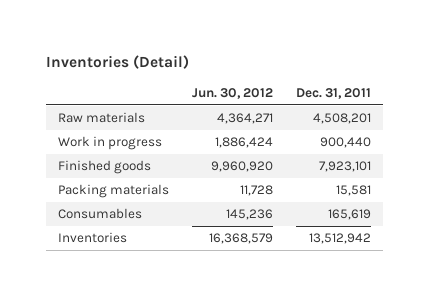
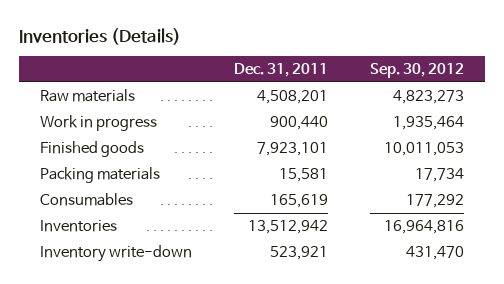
- Inventories (Detail)
+ Inventories (Details)
- | Jun. 30, 2012 | Dec. 31, 2011
+ | Dec. 31, 2011 | Sep. 30, 2012
+ Inventory write-down | 523,921 | 431,470

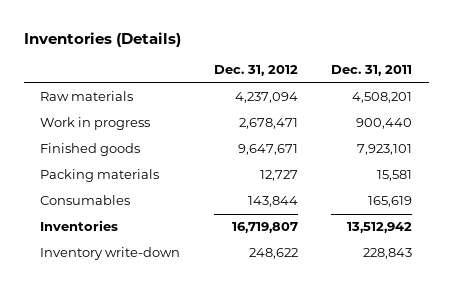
- | Dec. 31, 2011 | Sep. 30, 2012
+ | Dec. 31, 2012 | Dec. 31, 2011
- Inventory write-down | 523,921 | 431,470
+ Inventory write-down | 248,622 | 228,843

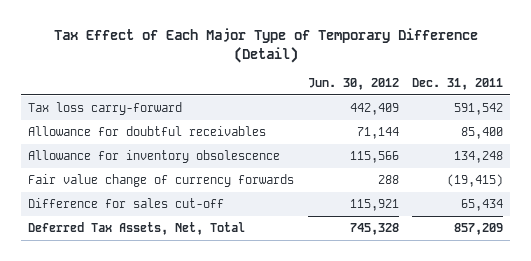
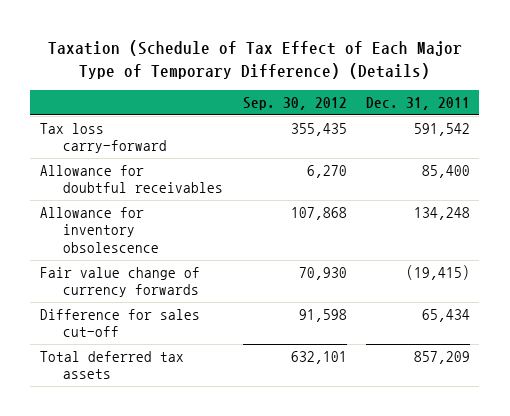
- Tax Effect of Each Major Type of Temporary Difference (Detail)
+ Taxation (Schedule of Tax Effect of Each Major Type of Temporary Difference) (Details)
- | Jun. 30, 2012 | Dec. 31, 2011
+ | Sep. 30, 2012 | Dec. 31, 2011
- Deferred Tax Assets, Net, Total | 745,328 | 857,209
+ Total deferred tax assets | 632,101 | 857,209

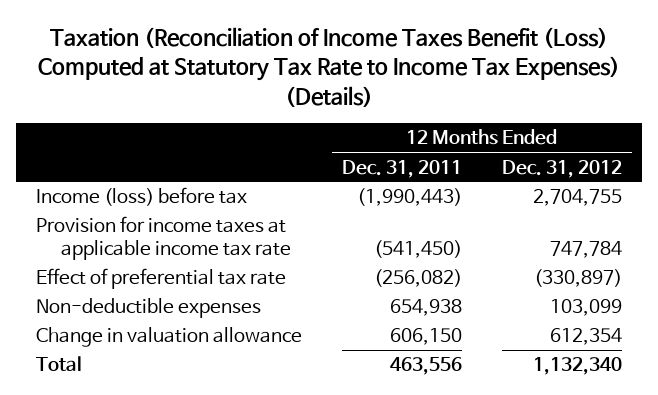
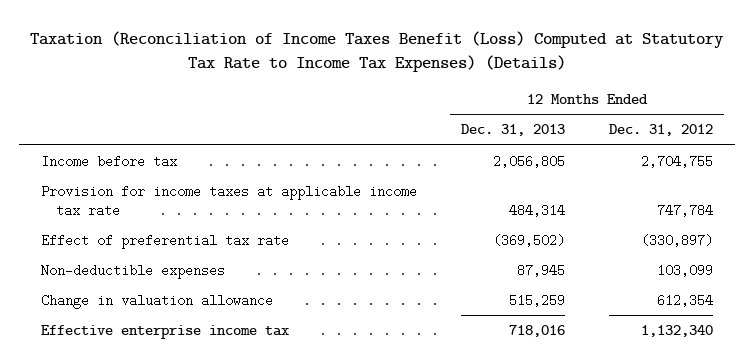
- | 12 Months Ended Dec. 31, 2011 | 12 Months Ended Dec. 31, 2012
+ | 12 Months Ended Dec. 31, 2013 | 12 Months Ended Dec. 31, 2012
- Income (loss) before tax | (1,990,443) | 2,704,755
+ Income before tax | 2,056,805 | 2,704,755
- Total | 463,556 | 1,132,340
+ Effective enterprise income tax | 718,016 | 1,132,340

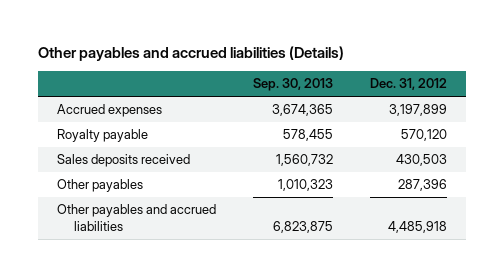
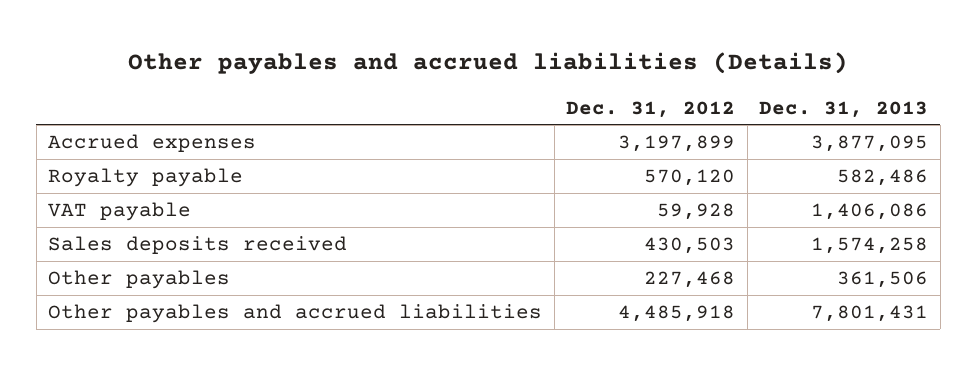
- | Sep. 30, 2013 | Dec. 31, 2012
+ | Dec. 31, 2012 | Dec. 31, 2013
+ VAT payable | 59,928 | 1,406,086
- Other payables | 1,010,323 | 287,396
+ Other payables | 227,468 | 361,506

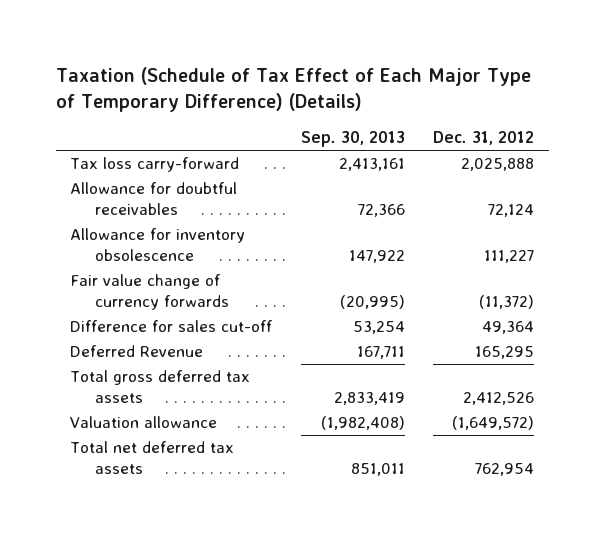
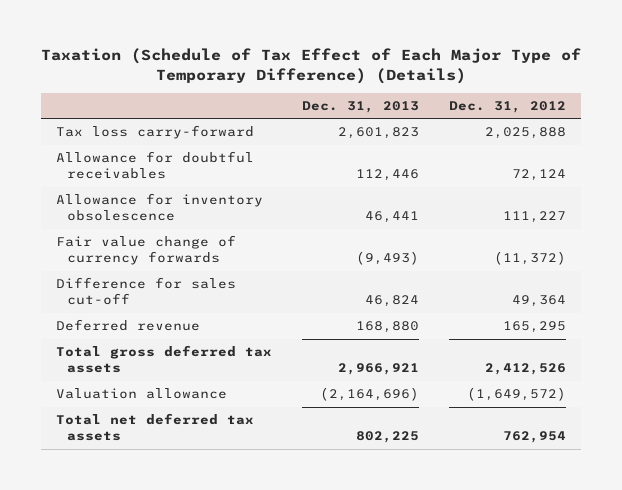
- | Sep. 30, 2013 | Dec. 31, 2012
+ | Dec. 31, 2013 | Dec. 31, 2012
- Deferred Revenue | 167,711 | 165,295
+ Deferred revenue | 168,880 | 165,295

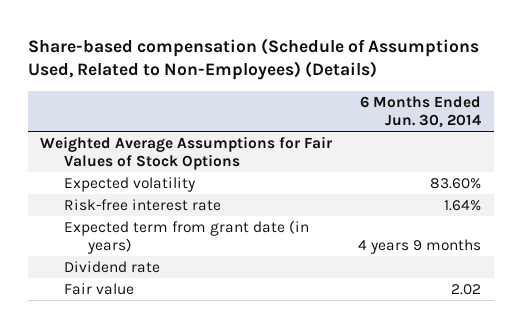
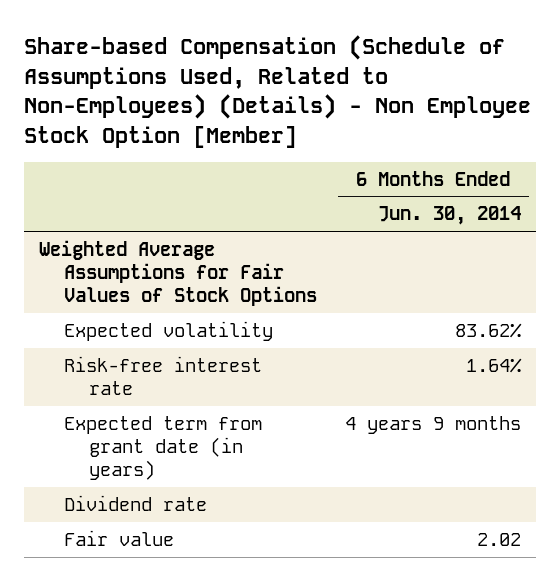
- Share-based compensation (Schedule of Assumptions Used, Related to Non-Employees) (Details)
+ Share-based Compensation (Schedule of Assumptions Used, Related to Non-Employees) (Details) - Non Employee Stock Option [Member]
- Expected volatility | 83.60%
+ Expected volatility | 83.62%

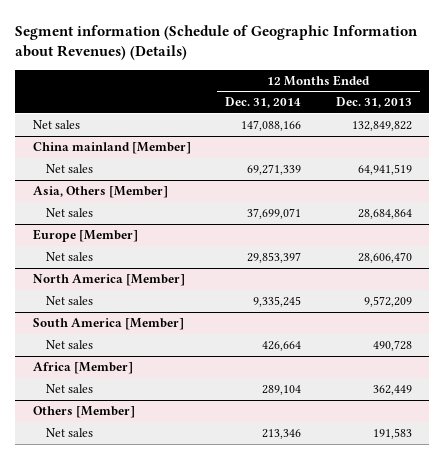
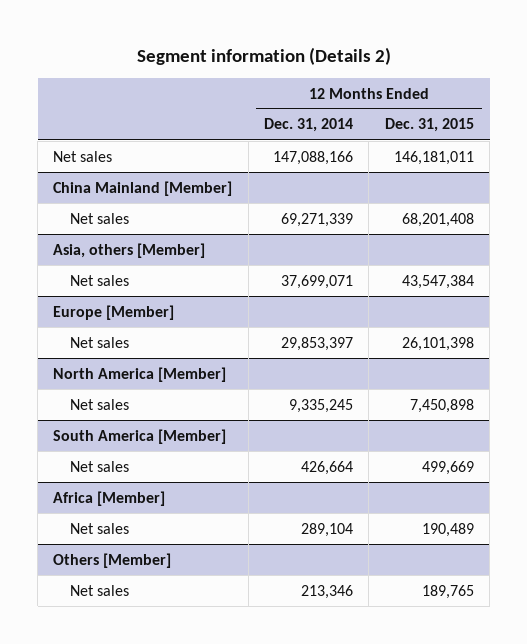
- Segment information (Schedule of Geographic Information about Revenues) (Details)
+ Segment information (Details 2)
- | 12 Months Ended Dec. 31, 2014 | 12 Months Ended Dec. 31, 2013
+ | 12 Months Ended Dec. 31, 2014 | 12 Months Ended Dec. 31, 2015
- China mainland [Member]
+ China Mainland [Member]
- Asia, Others [Member]
+ Asia, others [Member]

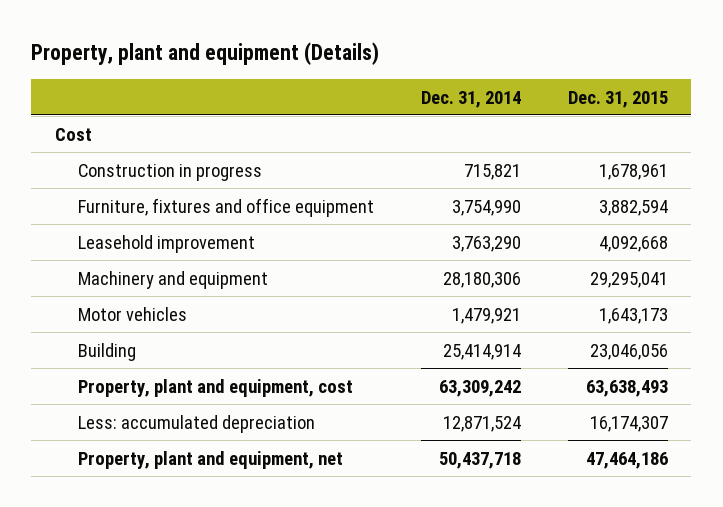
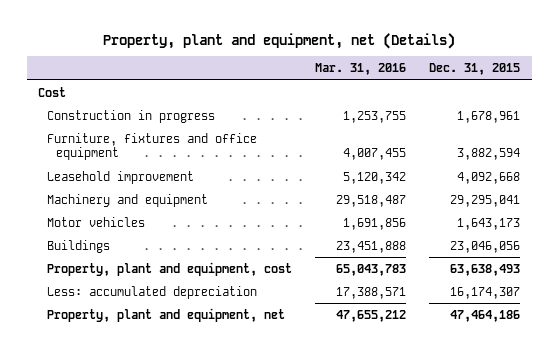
- Property, plant and equipment (Details)
+ Property, plant and equipment, net (Details)
- | Dec. 31, 2014 | Dec. 31, 2015
+ | Mar. 31, 2016 | Dec. 31, 2015
- Building | 25,414,914 | 23,046,056
+ Buildings | 23,451,888 | 23,046,056

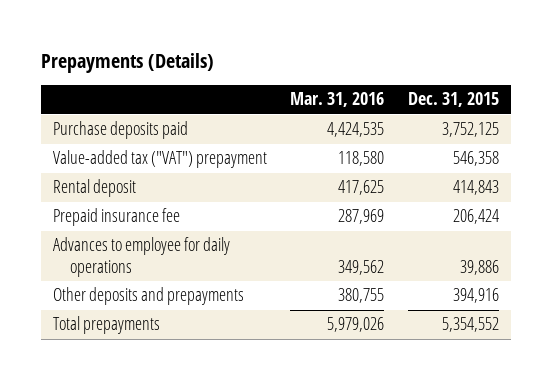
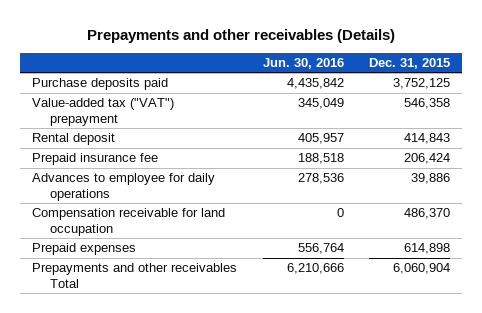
- Prepayments (Details)
+ Prepayments and other receivables (Details)
- | Mar. 31, 2016 | Dec. 31, 2015
+ | Jun. 30, 2016 | Dec. 31, 2015
- Other deposits and prepayments | 380,755 | 394,916
- Total prepayments | 5,979,026 | 5,354,552
+ Compensation receivable for land occupation | 0 | 486,370
+ Prepaid expenses | 556,764 | 614,898
+ Prepayments and other receivables Total | 6,210,666 | 6,060,904

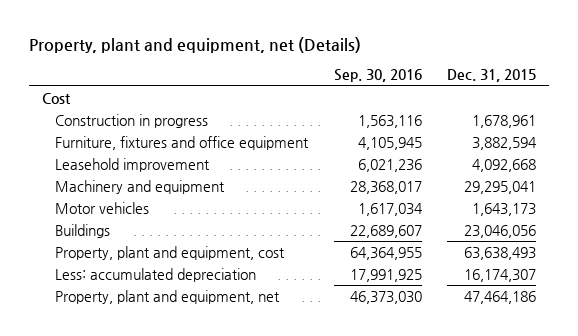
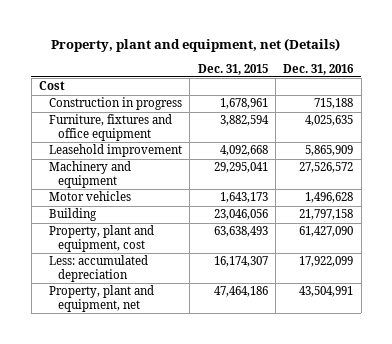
- | Sep. 30, 2016 | Dec. 31, 2015
+ | Dec. 31, 2015 | Dec. 31, 2016
- Buildings | 22,689,607 | 23,046,056
+ Building | 23,046,056 | 21,797,158

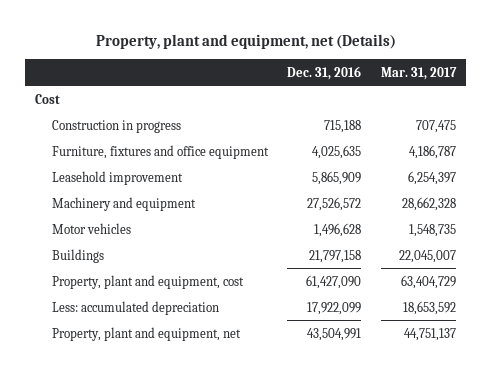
- | Dec. 31, 2015 | Dec. 31, 2016
+ | Dec. 31, 2016 | Mar. 31, 2017
- Building | 23,046,056 | 21,797,158
+ Buildings | 21,797,158 | 22,045,007

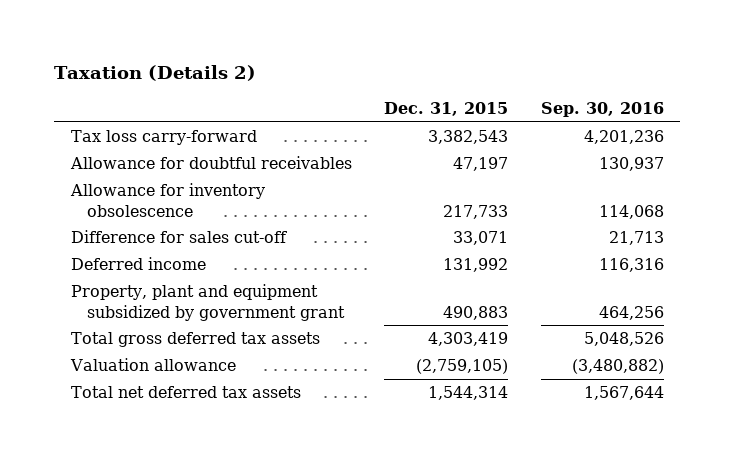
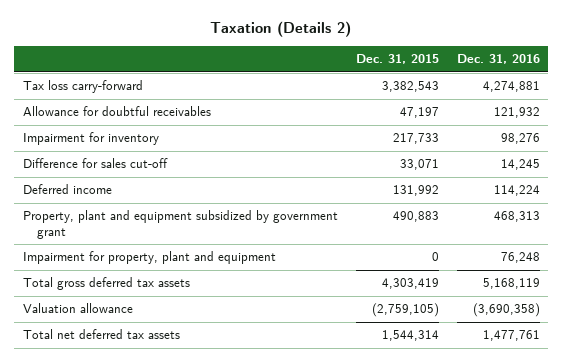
- | Dec. 31, 2015 | Sep. 30, 2016
+ | Dec. 31, 2015 | Dec. 31, 2016
- Allowance for inventory obsolescence | 217,733 | 114,068
+ Impairment for inventory | 217,733 | 98,276
+ Impairment for property, plant and equipment | 0 | 76,248

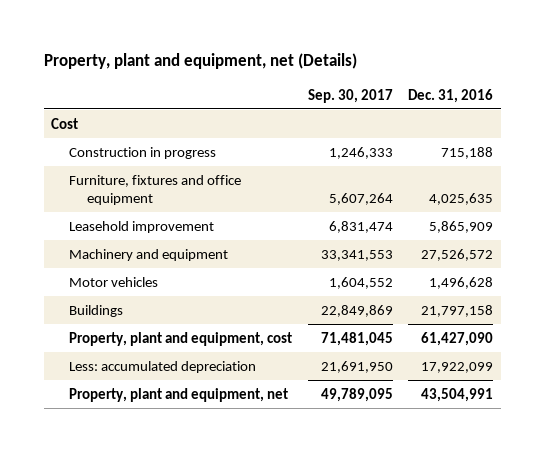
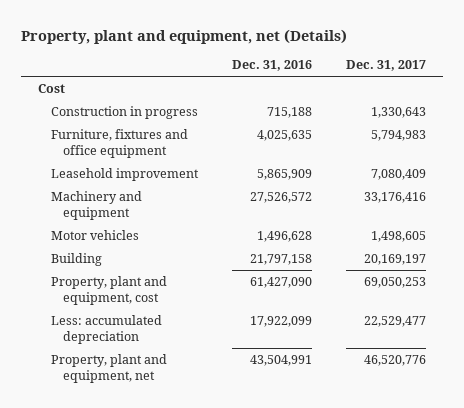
- | Sep. 30, 2017 | Dec. 31, 2016
+ | Dec. 31, 2016 | Dec. 31, 2017
- Buildings | 22,849,869 | 21,797,158
+ Building | 21,797,158 | 20,169,197

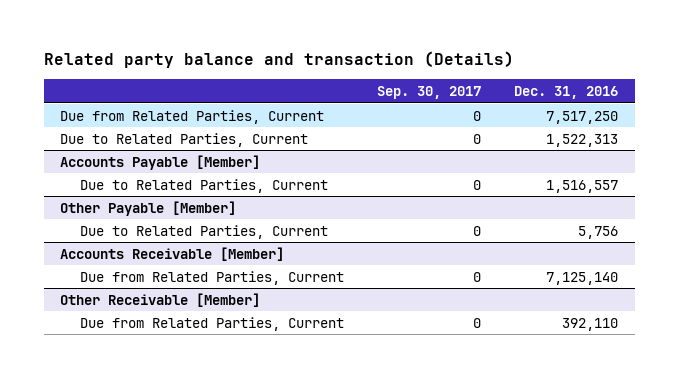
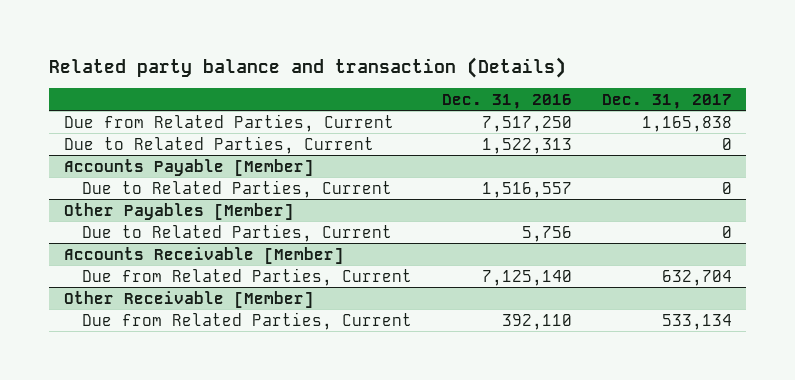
- | Sep. 30, 2017 | Dec. 31, 2016
+ | Dec. 31, 2016 | Dec. 31, 2017
- Other Payable [Member]
+ Other Payables [Member]

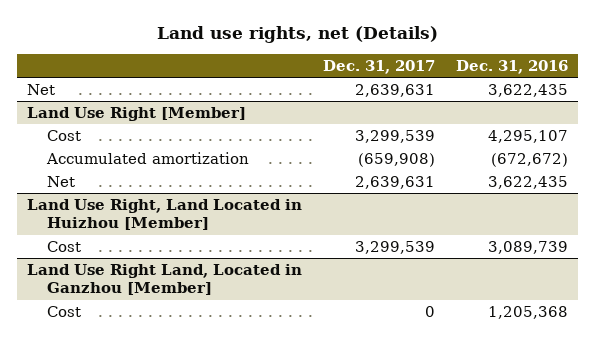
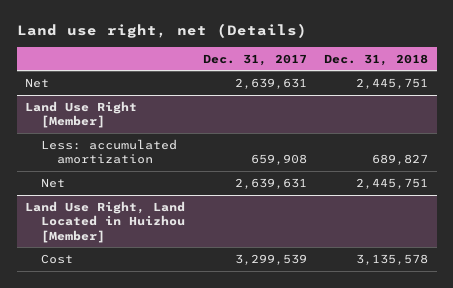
- Land use rights, net (Details)
+ Land use right, net (Details)
- | Dec. 31, 2017 | Dec. 31, 2016
+ | Dec. 31, 2017 | Dec. 31, 2018
@ Land Use Right [Member]
- Cost | 3,299,539 | 4,295,107
- Accumulated amortization | (659,908) | (672,672)
+ Less: accumulated amortization | 659,908 | 689,827
- Land Use Right Land, Located in Ganzhou [Member]
- Cost | 0 | 1,205,368

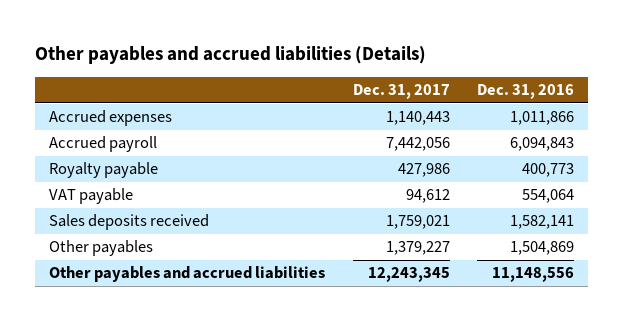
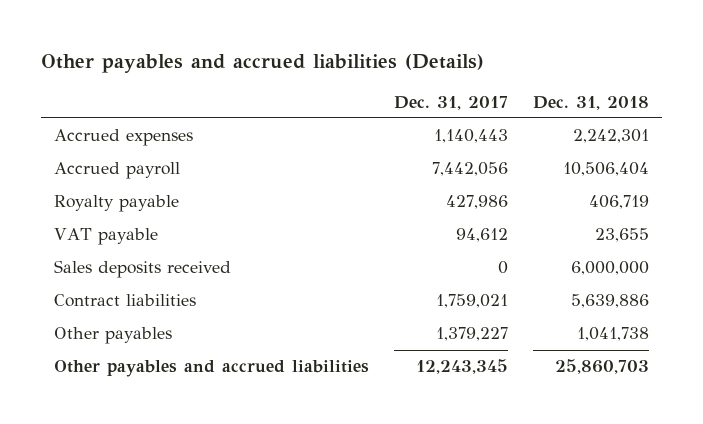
- | Dec. 31, 2017 | Dec. 31, 2016
+ | Dec. 31, 2017 | Dec. 31, 2018
- Sales deposits received | 1,759,021 | 1,582,141
+ Sales deposits received | 0 | 6,000,000
+ Contract liabilities | 1,759,021 | 5,639,886

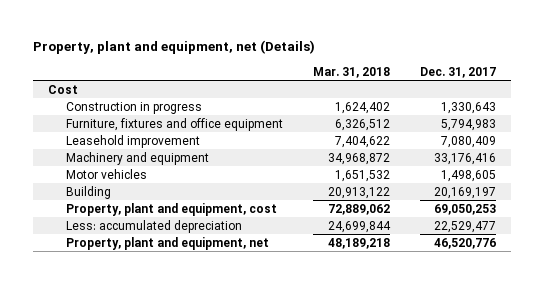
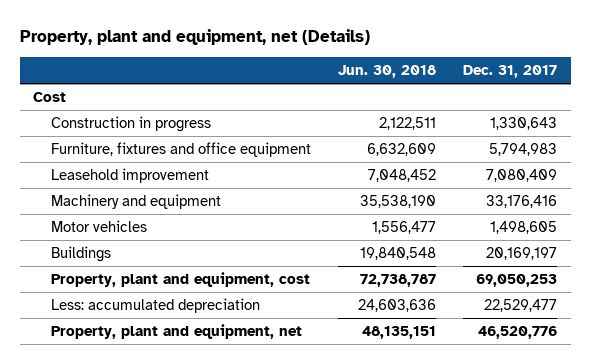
- | Mar. 31, 2018 | Dec. 31, 2017
+ | Jun. 30, 2018 | Dec. 31, 2017
- Building | 20,913,122 | 20,169,197
+ Buildings | 19,840,548 | 20,169,197

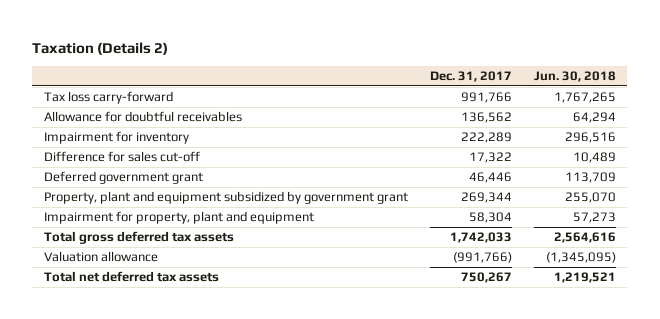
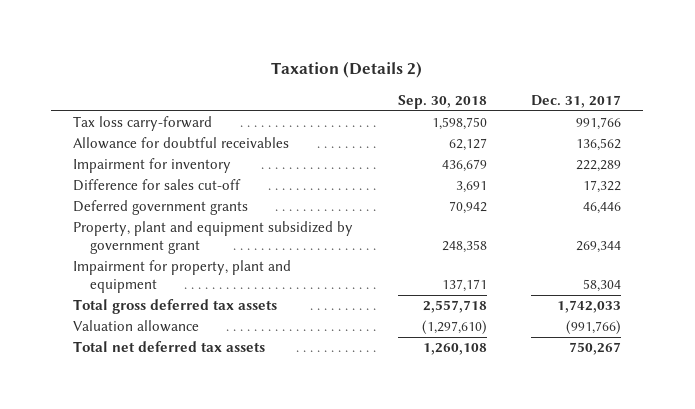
- | Dec. 31, 2017 | Jun. 30, 2018
+ | Sep. 30, 2018 | Dec. 31, 2017
- Deferred government grant | 46,446 | 113,709
+ Deferred government grants | 70,942 | 46,446

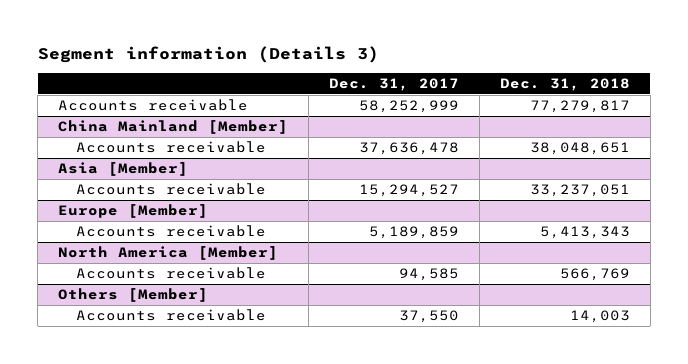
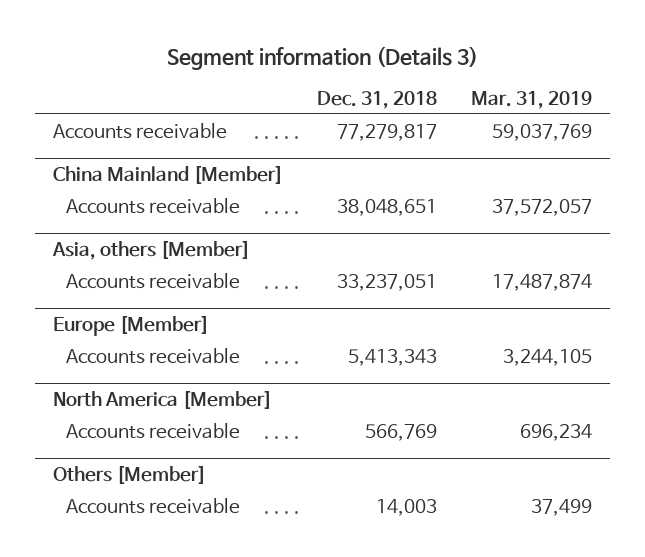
- | Dec. 31, 2017 | Dec. 31, 2018
+ | Dec. 31, 2018 | Mar. 31, 2019
- Asia [Member]
+ Asia, others [Member]

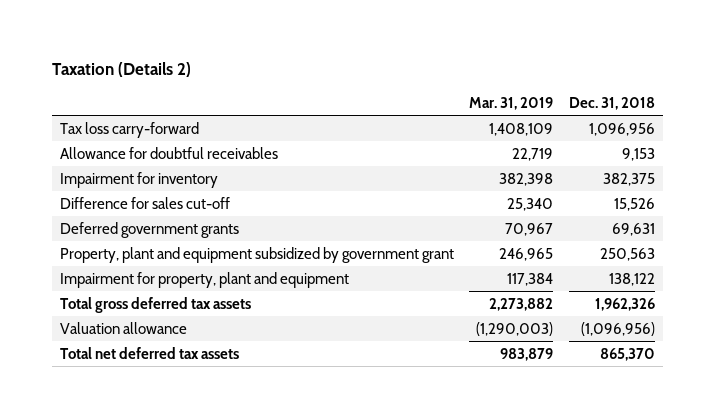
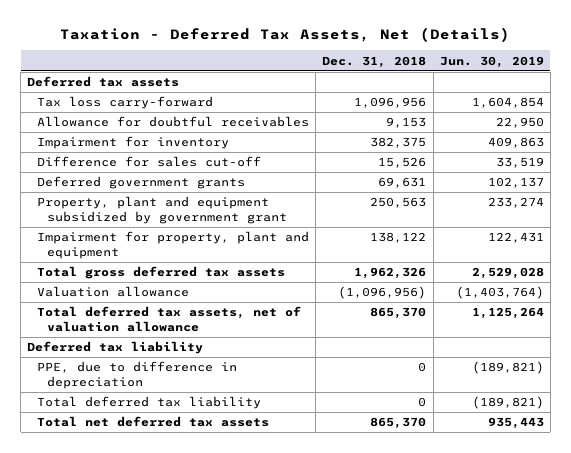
- Taxation (Details 2)
+ Taxation - Deferred Tax Assets, Net (Details)
- | Mar. 31, 2019 | Dec. 31, 2018
+ | Dec. 31, 2018 | Jun. 30, 2019
+ Deferred tax assets
+ Total deferred tax assets, net of valuation allowance | 865,370 | 1,125,264
+ Deferred tax liability
+ PPE, due to difference in depreciation | 0 | (189,821)
+ Total deferred tax liability | 0 | (189,821)

